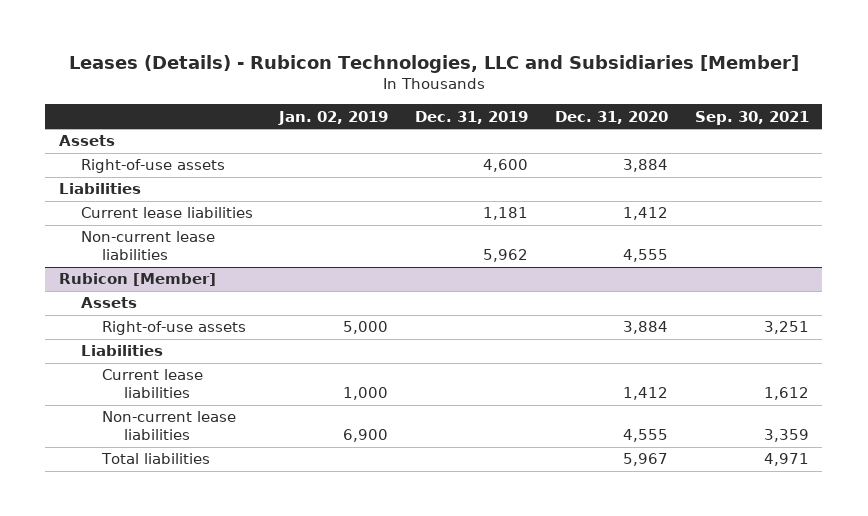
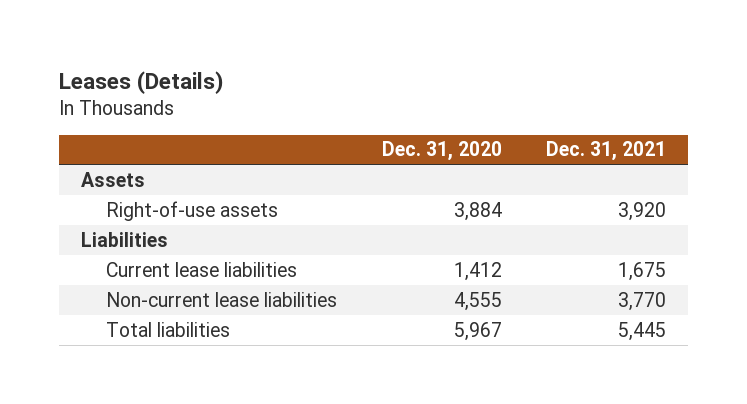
- Leases (Details) - Rubicon Technologies, LLC and Subsidiaries [Member]
+ Leases (Details)
- | Jan. 02, 2019 | Dec. 31, 2019 | Dec. 31, 2020 | Sep. 30, 2021
+ | Dec. 31, 2020 | Dec. 31, 2021
- Rubicon [Member]
- Assets
- Right-of-use assets | 5,000 | | 3,884 | 3,251
- Liabilities
- Current lease liabilities | 1,000 | | 1,412 | 1,612
- Non-current lease liabilities | 6,900 | | 4,555 | 3,359

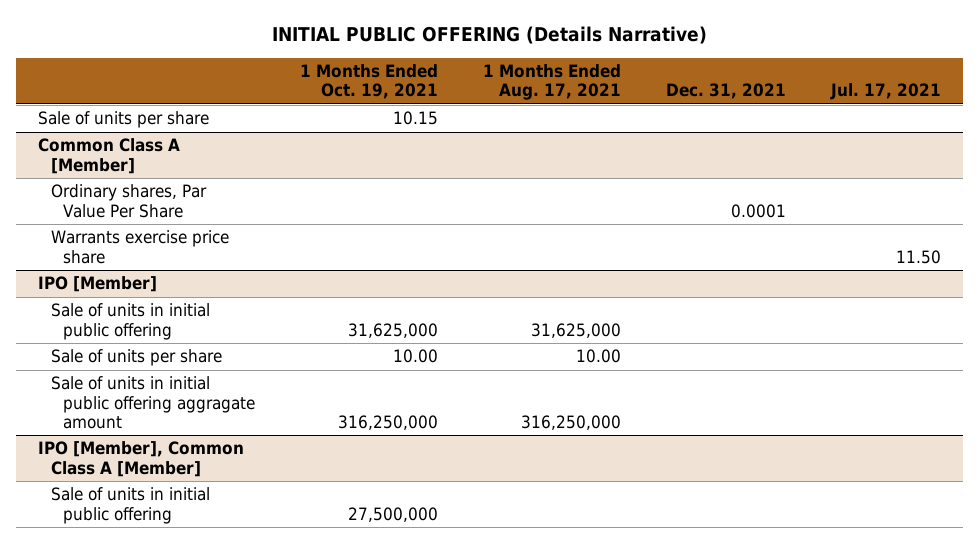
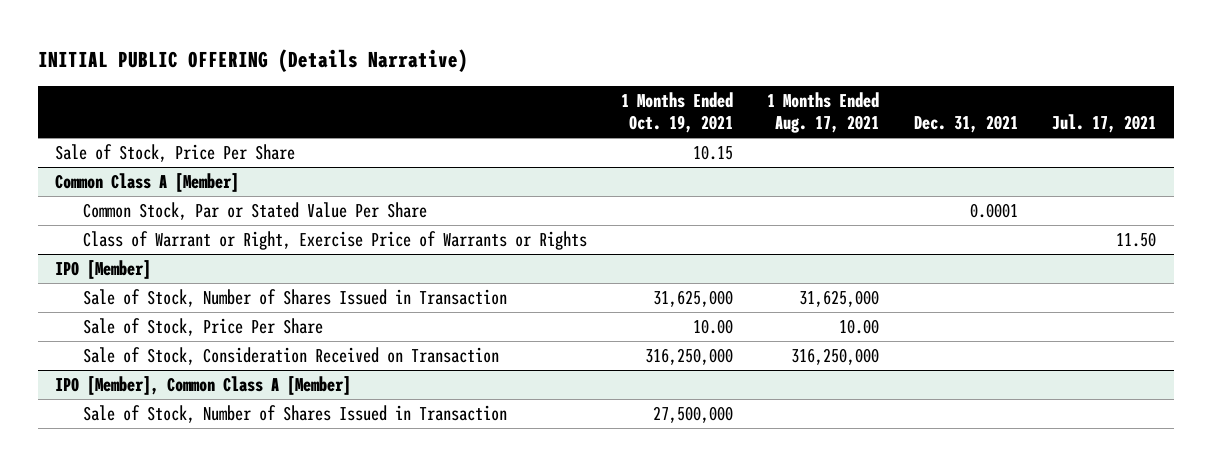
- Sale of units per share | 10.15 | | |
+ Sale of Stock, Price Per Share | 10.15 | | |
@ Common Class A [Member]
- Ordinary shares, Par Value Per Share | | | 0.0001 |
- Warrants exercise price share | | | | 11.50
+ Common Stock, Par or Stated Value Per Share | | | 0.0001 |
+ Class of Warrant or Right, Exercise Price of Warrants or Rights | | | | 11.50
@ IPO [Member]
- Sale of units in initial public offering | 31,625,000 | 31,625,000 | |
- Sale of units per share | 10.00 | 10.00 | |
- Sale of units in initial public offering aggragate amount | 316,250,000 | 316,250,000 | |
+ Sale of Stock, Number of Shares Issued in Transaction | 31,625,000 | 31,625,000 | |
+ Sale of Stock, Price Per Share | 10.00 | 10.00 | |
+ Sale of Stock, Consideration Received on Transaction | 316,250,000 | 316,250,000 | |
@ IPO [Member], Common Class A [Member]
- Sale of units in initial public offering | 27,500,000 | | |
+ Sale of Stock, Number of Shares Issued in Transaction | 27,500,000 | | |

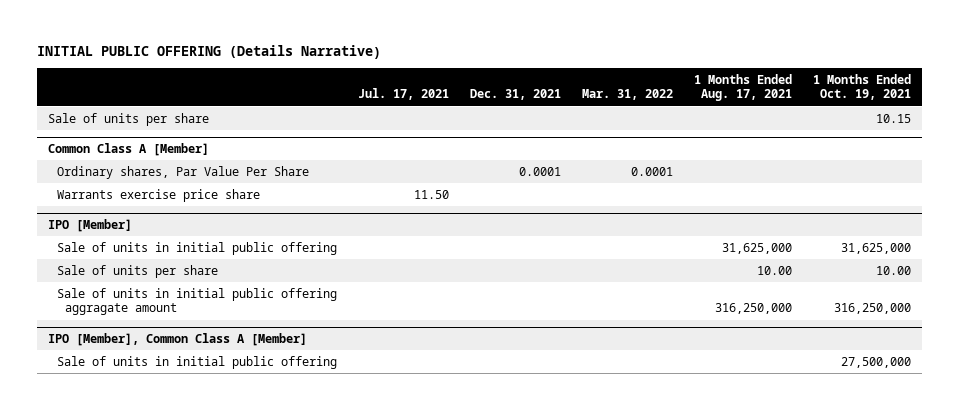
- | 1 Months Ended Oct. 19, 2021 | 1 Months Ended Aug. 17, 2021 | Dec. 31, 2021 | Jul. 17, 2021
+ | Jul. 17, 2021 | Dec. 31, 2021 | Mar. 31, 2022 | 1 Months Ended Aug. 17, 2021 | 1 Months Ended Oct. 19, 2021
- Sale of Stock, Price Per Share | 10.15 | | |
+ Sale of units per share | | | | | 10.15
@ Common Class A [Member]
- Common Stock, Par or Stated Value Per Share | | | 0.0001 |
- Class of Warrant or Right, Exercise Price of Warrants or Rights | | | | 11.50
+ Ordinary shares, Par Value Per Share | | 0.0001 | 0.0001 | |
+ Warrants exercise price share | 11.50 | | | |
@ IPO [Member]
- Sale of Stock, Number of Shares Issued in Transaction | 31,625,000 | 31,625,000 | |
- Sale of Stock, Price Per Share | 10.00 | 10.00 | |
- Sale of Stock, Consideration Received on Transaction | 316,250,000 | 316,250,000 | |
+ Sale of units in initial public offering | | | | 31,625,000 | 31,625,000
+ Sale of units per share | | | | 10.00 | 10.00
+ Sale of units in initial public offering aggragate amount | | | | 316,250,000 | 316,250,000
@ IPO [Member], Common Class A [Member]
- Sale of Stock, Number of Shares Issued in Transaction | 27,500,000 | | |
+ Sale of units in initial public offering | | | | | 27,500,000

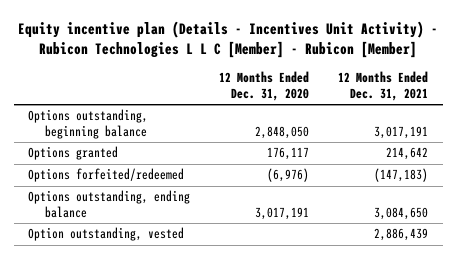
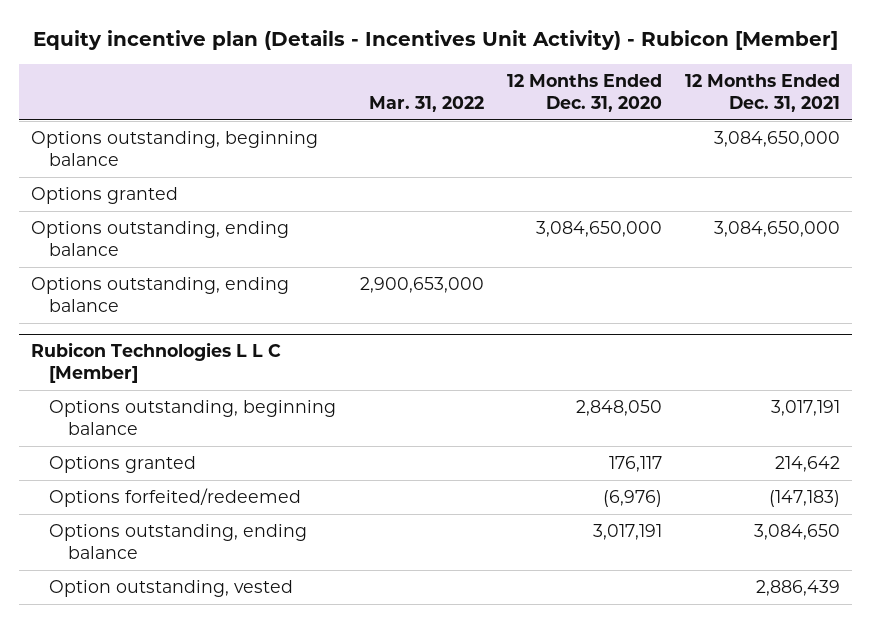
- Equity incentive plan (Details - Incentives Unit Activity) - Rubicon Technologies L L C [Member] - Rubicon [Member]
+ Equity incentive plan (Details - Incentives Unit Activity) - Rubicon [Member]
- | 12 Months Ended Dec. 31, 2020 | 12 Months Ended Dec. 31, 2021
+ | Mar. 31, 2022 | 12 Months Ended Dec. 31, 2020 | 12 Months Ended Dec. 31, 2021
+ Options outstanding, beginning balance | | | 3,084,650,000
+ Options granted
+ Options outstanding, ending balance | | 3,084,650,000 | 3,084,650,000
+ Options outstanding, ending balance | 2,900,653,000 | |
+ Rubicon Technologies L L C [Member]

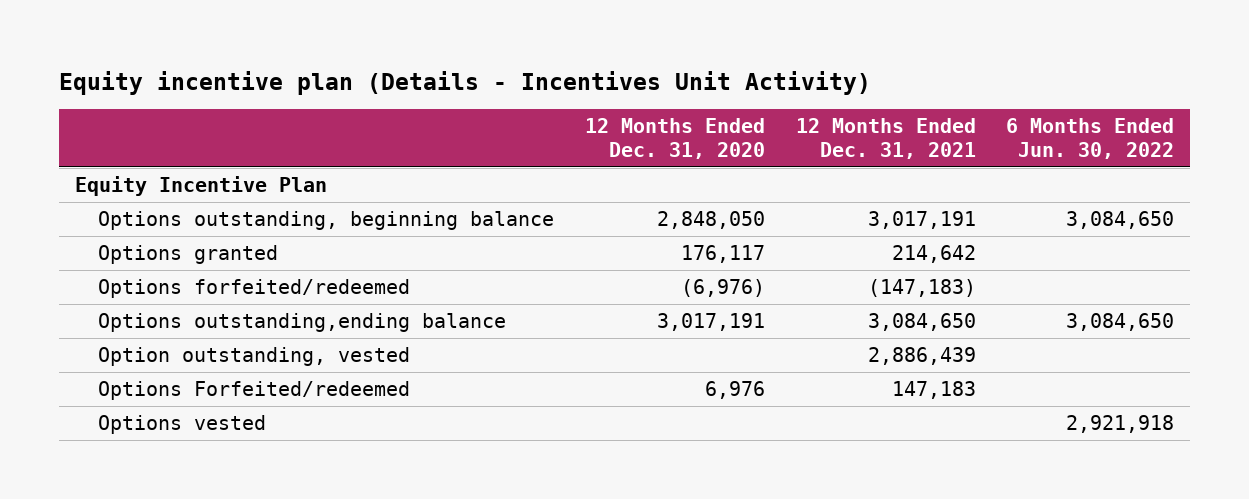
- Equity incentive plan (Details - Incentives Unit Activity) - Rubicon [Member]
+ Equity incentive plan (Details - Incentives Unit Activity)
- | Mar. 31, 2022 | 12 Months Ended Dec. 31, 2020 | 12 Months Ended Dec. 31, 2021
+ | 12 Months Ended Dec. 31, 2020 | 12 Months Ended Dec. 31, 2021 | 6 Months Ended Jun. 30, 2022
- Options outstanding, beginning balance | | | 3,084,650,000
- Options granted
- Options outstanding, ending balance | | 3,084,650,000 | 3,084,650,000
- Options outstanding, ending balance | 2,900,653,000 | |
- Rubicon Technologies L L C [Member]
+ Equity Incentive Plan
- Options outstanding, ending balance | | 3,017,191 | 3,084,650
+ Options outstanding,ending balance | 3,017,191 | 3,084,650 | 3,084,650
+ Options Forfeited/redeemed | 6,976 | 147,183 |
+ Options vested | | | 2,921,918

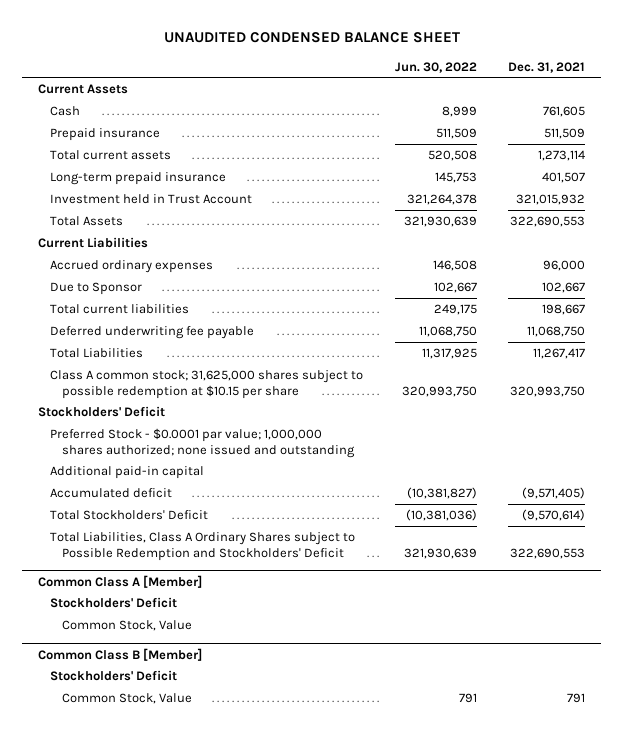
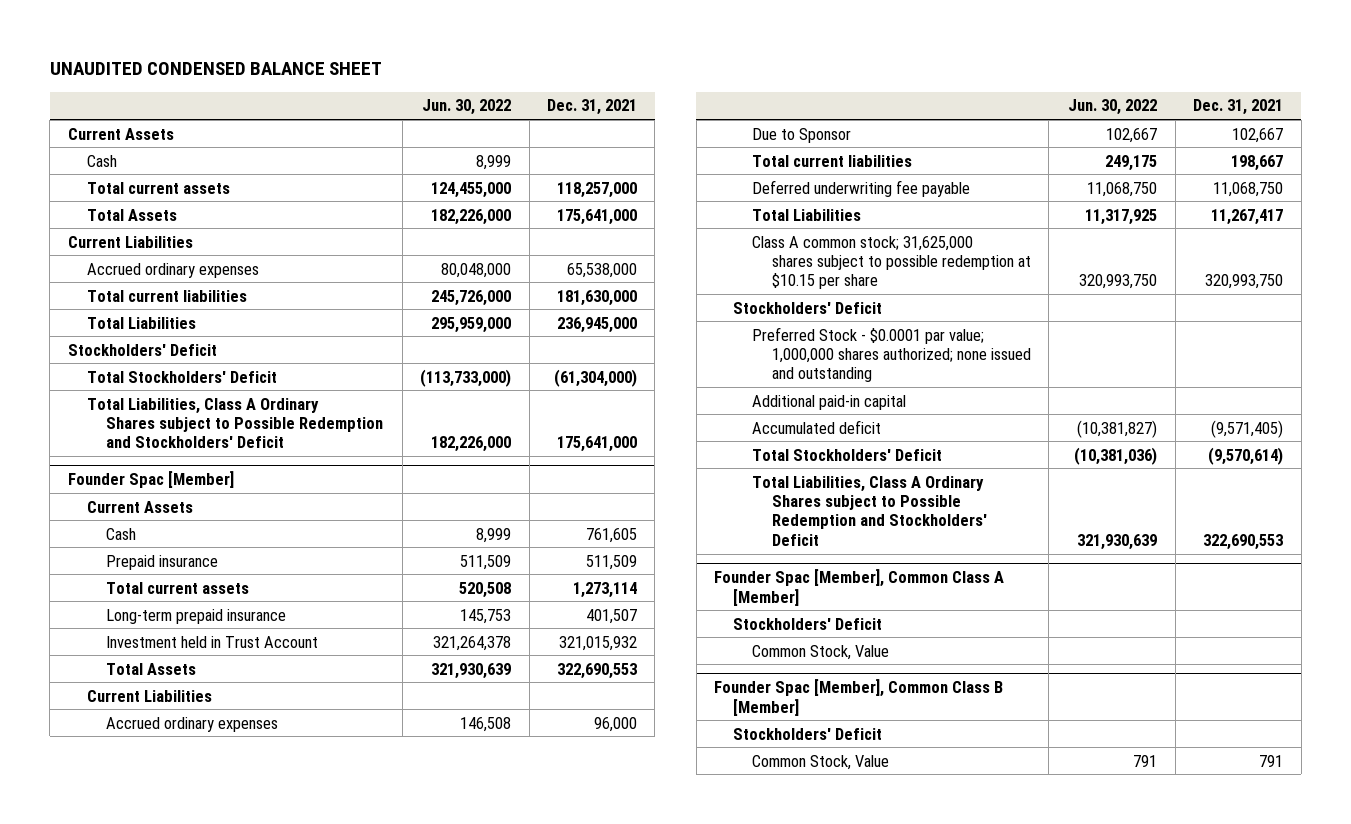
+ Cash | 8,999 |
+ Total current assets | 124,455,000 | 118,257,000
+ Total Assets | 182,226,000 | 175,641,000
+ Current Liabilities
+ Accrued ordinary expenses | 80,048,000 | 65,538,000
+ Total current liabilities | 245,726,000 | 181,630,000
+ Total Liabilities | 295,959,000 | 236,945,000
+ Stockholders' Deficit
+ Total Stockholders' Deficit | (113,733,000) | (61,304,000)
+ Total Liabilities, Class A Ordinary Shares subject to Possible Redemption and Stockholders' Deficit | 182,226,000 | 175,641,000
+ Founder Spac [Member]
+ Current Assets
- Common Class A [Member]
+ Founder Spac [Member], Common Class A [Member]
- Common Class B [Member]
+ Founder Spac [Member], Common Class B [Member]

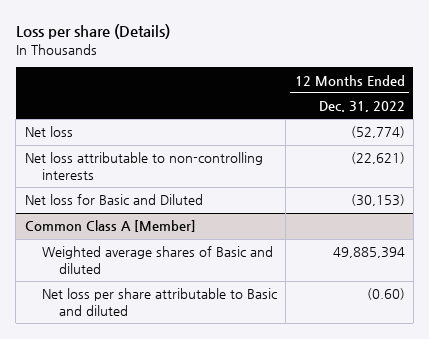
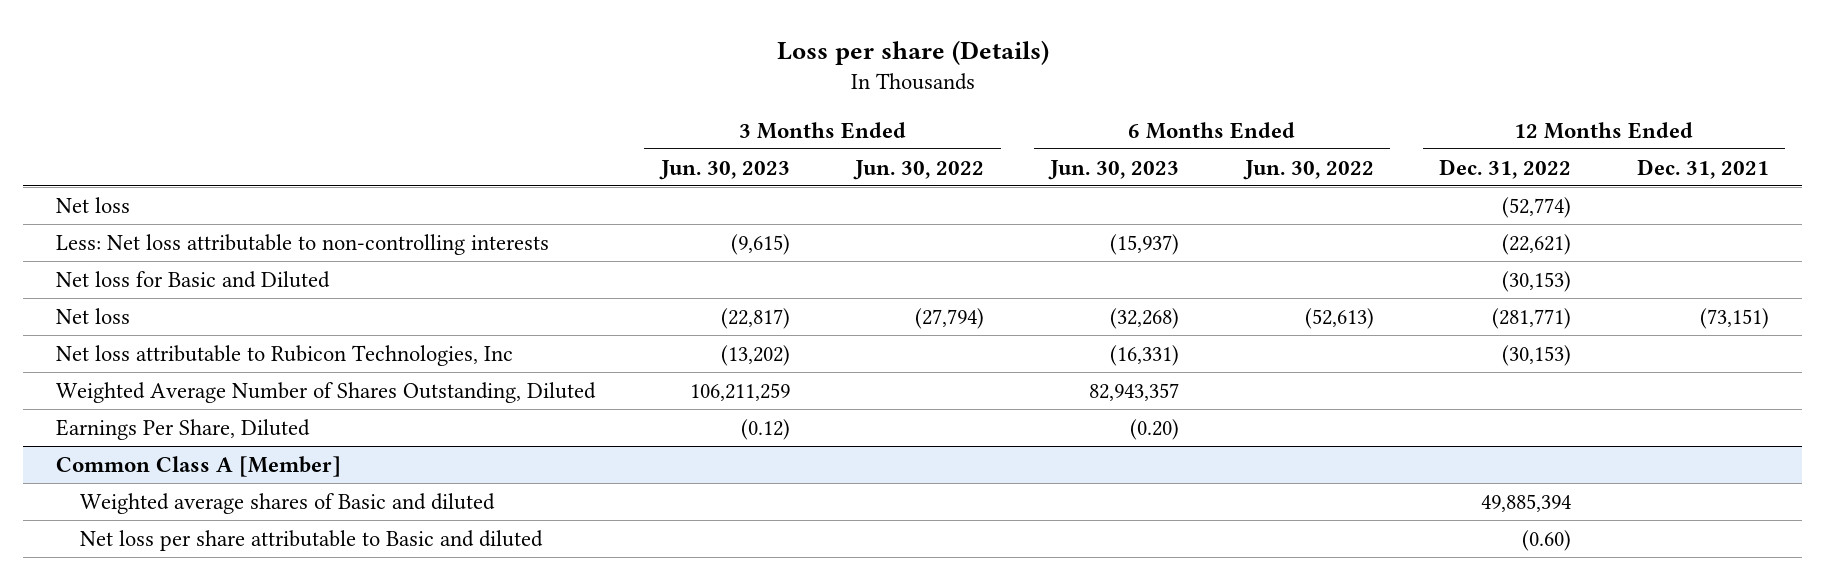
- | 12 Months Ended Dec. 31, 2022
+ | 3 Months Ended Jun. 30, 2023 | 3 Months Ended Jun. 30, 2022 | 6 Months Ended Jun. 30, 2023 | 6 Months Ended Jun. 30, 2022 | 12 Months Ended Dec. 31, 2022 | 12 Months Ended Dec. 31, 2021
- Net loss attributable to non-controlling interests | (22,621)
+ Less: Net loss attributable to non-controlling interests | (9,615) | | (15,937) | | (22,621) |
+ Net loss | (22,817) | (27,794) | (32,268) | (52,613) | (281,771) | (73,151)
+ Net loss attributable to Rubicon Technologies, Inc | (13,202) | | (16,331) | | (30,153) |
+ Weighted Average Number of Shares Outstanding, Diluted | 106,211,259 | | 82,943,357 | | |
+ Earnings Per Share, Diluted | (0.12) | | (0.20) | | |

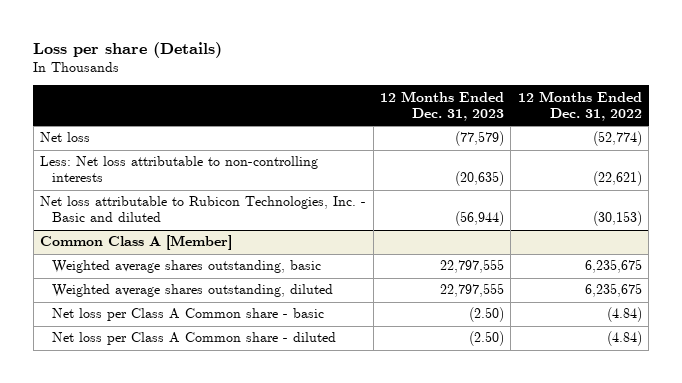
- | 3 Months Ended Jun. 30, 2023 | 3 Months Ended Jun. 30, 2022 | 6 Months Ended Jun. 30, 2023 | 6 Months Ended Jun. 30, 2022 | 12 Months Ended Dec. 31, 2022 | 12 Months Ended Dec. 31, 2021
+ | 12 Months Ended Dec. 31, 2023 | 12 Months Ended Dec. 31, 2022
- Net loss for Basic and Diluted | | | | | (30,153) |
- Net loss | (22,817) | (27,794) | (32,268) | (52,613) | (281,771) | (73,151)
- Net loss attributable to Rubicon Technologies, Inc | (13,202) | | (16,331) | | (30,153) |
- Weighted Average Number of Shares Outstanding, Diluted | 106,211,259 | | 82,943,357 | | |
- Earnings Per Share, Diluted | (0.12) | | (0.20) | | |
+ Net loss attributable to Rubicon Technologies, Inc. - Basic and diluted | (56,944) | (30,153)
@ Common Class A [Member]
- Weighted average shares of Basic and diluted | | | | | 49,885,394 |
- Net loss per share attributable to Basic and diluted | | | | | (0.60) |
+ Weighted average shares outstanding, basic | 22,797,555 | 6,235,675
+ Weighted average shares outstanding, diluted | 22,797,555 | 6,235,675
+ Net loss per Class A Common share - basic | (2.50) | (4.84)
+ Net loss per Class A Common share - diluted | (2.50) | (4.84)

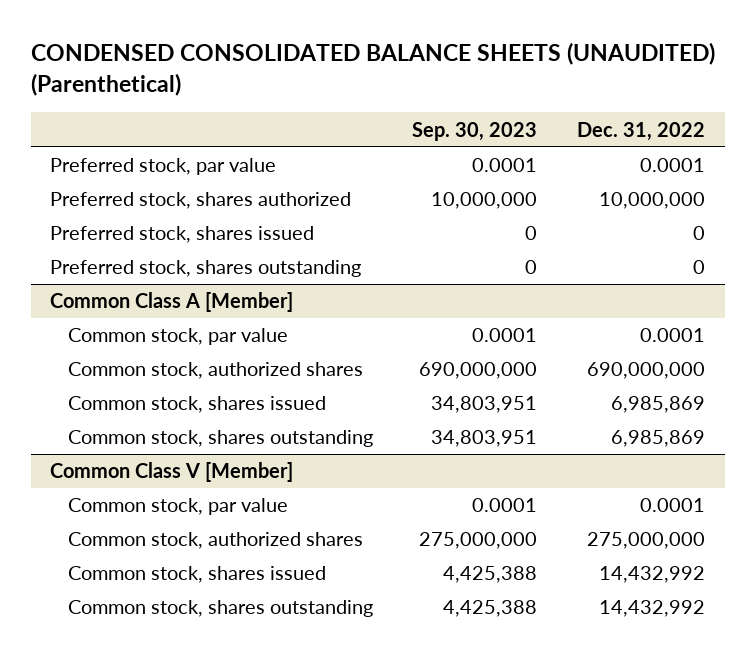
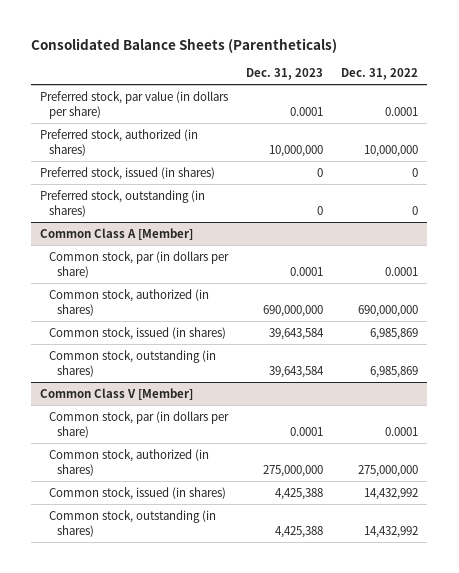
- CONDENSED CONSOLIDATED BALANCE SHEETS (UNAUDITED) (Parenthetical)
+ Consolidated Balance Sheets (Parentheticals)
- | Sep. 30, 2023 | Dec. 31, 2022
+ | Dec. 31, 2023 | Dec. 31, 2022
- Preferred stock, par value | 0.0001 | 0.0001
- Preferred stock, shares authorized | 10,000,000 | 10,000,000
- Preferred stock, shares issued | 0 | 0
- Preferred stock, shares outstanding | 0 | 0
+ Preferred stock, par value (in dollars per share) | 0.0001 | 0.0001
+ Preferred stock, authorized (in shares) | 10,000,000 | 10,000,000
+ Preferred stock, issued (in shares) | 0 | 0
+ Preferred stock, outstanding (in shares) | 0 | 0
@ Common Class A [Member]
- Common stock, par value | 0.0001 | 0.0001
- Common stock, authorized shares | 690,000,000 | 690,000,000
- Common stock, shares issued | 34,803,951 | 6,985,869
- Common stock, shares outstanding | 34,803,951 | 6,985,869
+ Common stock, par (in dollars per share) | 0.0001 | 0.0001
+ Common stock, authorized (in shares) | 690,000,000 | 690,000,000
+ Common stock, issued (in shares) | 39,643,584 | 6,985,869
+ Common stock, outstanding (in shares) | 39,643,584 | 6,985,869
@ Common Class V [Member]
- Common stock, par value | 0.0001 | 0.0001
- Common stock, authorized shares | 275,000,000 | 275,000,000
- Common stock, shares issued | 4,425,388 | 14,432,992
- Common stock, shares outstanding | 4,425,388 | 14,432,992
+ Common stock, par (in dollars per share) | 0.0001 | 0.0001
+ Common stock, authorized (in shares) | 275,000,000 | 275,000,000
+ Common stock, issued (in shares) | 4,425,388 | 14,432,992
+ Common stock, outstanding (in shares) | 4,425,388 | 14,432,992

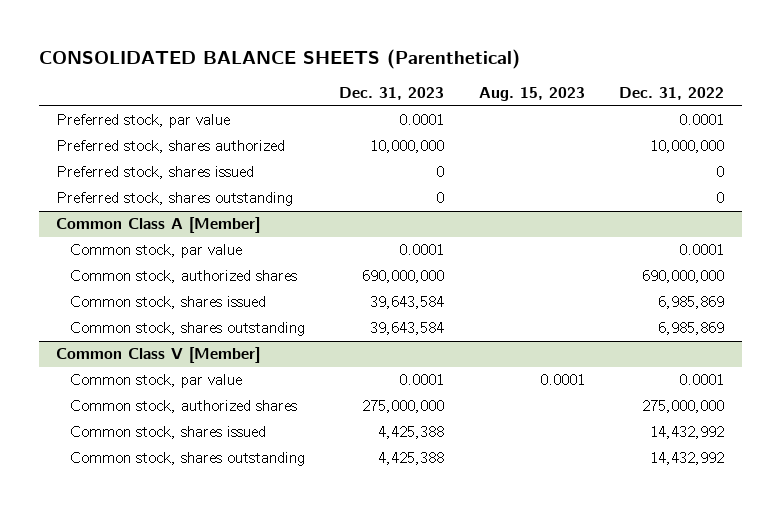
- Consolidated Balance Sheets (Parentheticals)
+ CONSOLIDATED BALANCE SHEETS (Parenthetical)
- | Dec. 31, 2023 | Dec. 31, 2022
+ | Dec. 31, 2023 | Aug. 15, 2023 | Dec. 31, 2022
- Preferred stock, par value (in dollars per share) | 0.0001 | 0.0001
- Preferred stock, authorized (in shares) | 10,000,000 | 10,000,000
- Preferred stock, issued (in shares) | 0 | 0
- Preferred stock, outstanding (in shares) | 0 | 0
+ Preferred stock, par value | 0.0001 | | 0.0001
+ Preferred stock, shares authorized | 10,000,000 | | 10,000,000
+ Preferred stock, shares issued | 0 | | 0
+ Preferred stock, shares outstanding | 0 | | 0
@ Common Class A [Member]
- Common stock, par (in dollars per share) | 0.0001 | 0.0001
- Common stock, authorized (in shares) | 690,000,000 | 690,000,000
- Common stock, issued (in shares) | 39,643,584 | 6,985,869
- Common stock, outstanding (in shares) | 39,643,584 | 6,985,869
+ Common stock, par value | 0.0001 | | 0.0001
+ Common stock, authorized shares | 690,000,000 | | 690,000,000
+ Common stock, shares issued | 39,643,584 | | 6,985,869
+ Common stock, shares outstanding | 39,643,584 | | 6,985,869
@ Common Class V [Member]
- Common stock, par (in dollars per share) | 0.0001 | 0.0001
- Common stock, authorized (in shares) | 275,000,000 | 275,000,000
- Common stock, issued (in shares) | 4,425,388 | 14,432,992
- Common stock, outstanding (in shares) | 4,425,388 | 14,432,992
+ Common stock, par value | 0.0001 | 0.0001 | 0.0001
+ Common stock, authorized shares | 275,000,000 | | 275,000,000
+ Common stock, shares issued | 4,425,388 | | 14,432,992
+ Common stock, shares outstanding | 4,425,388 | | 14,432,992

